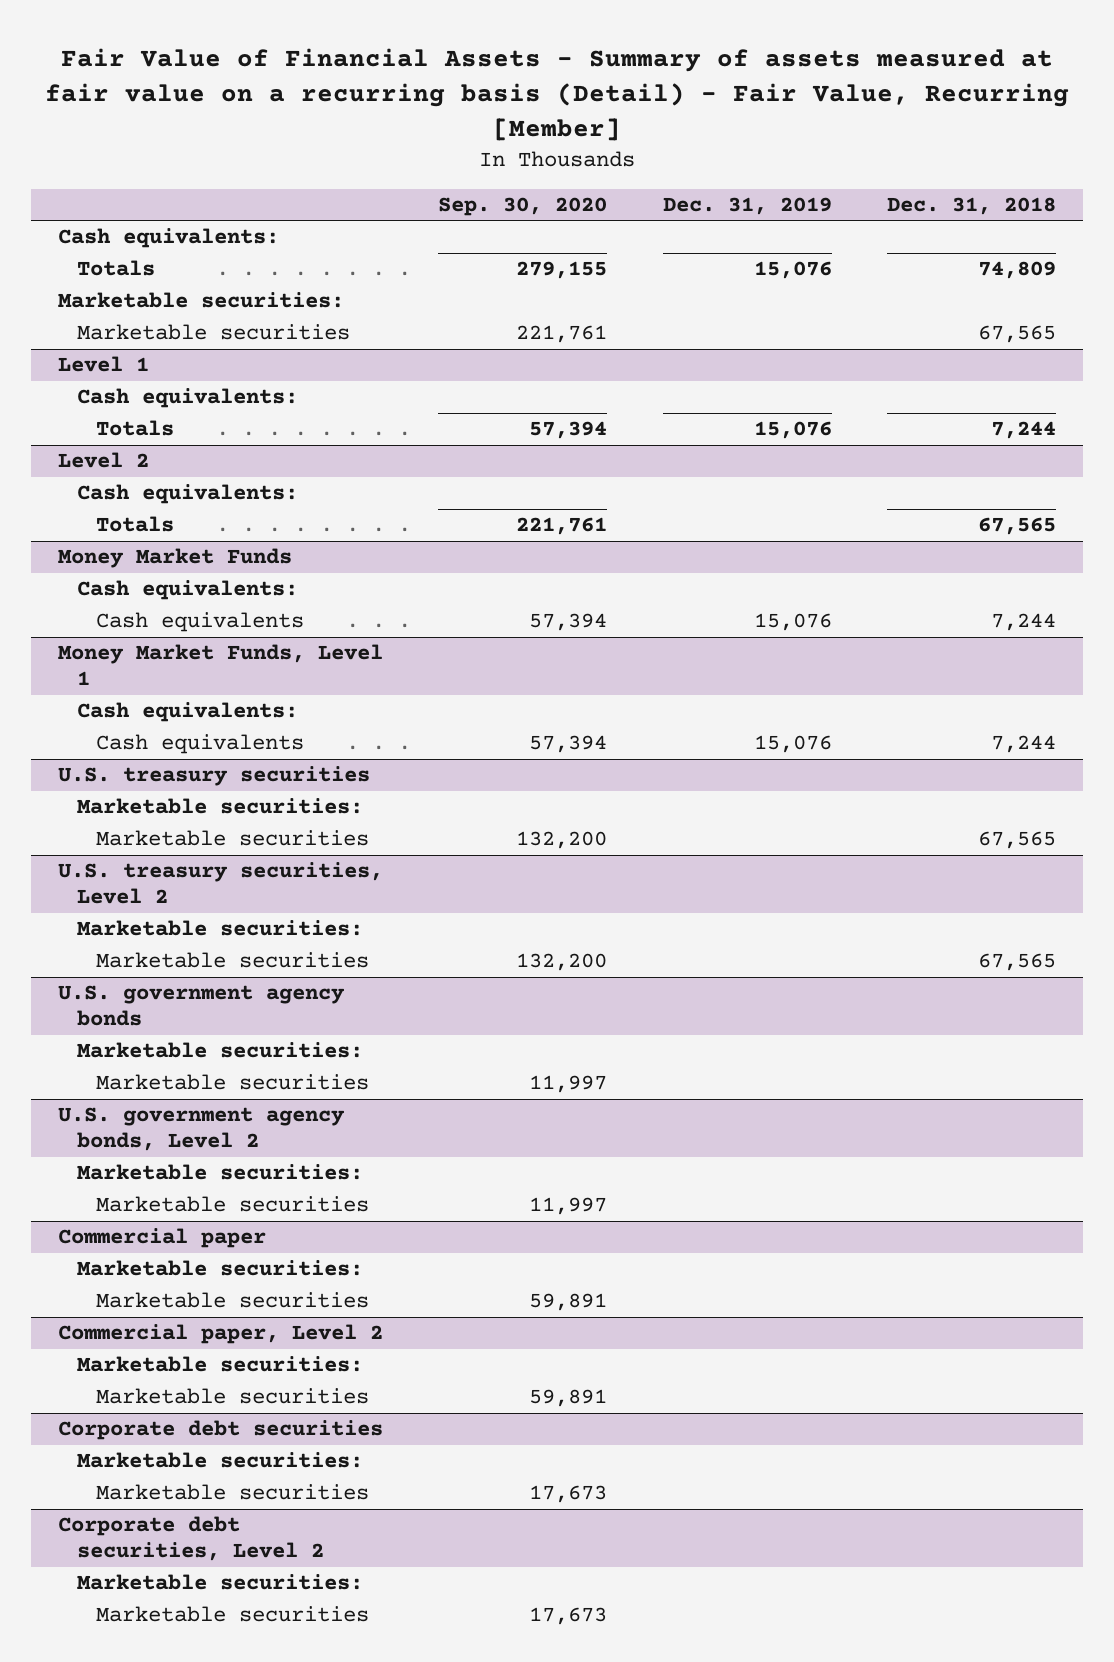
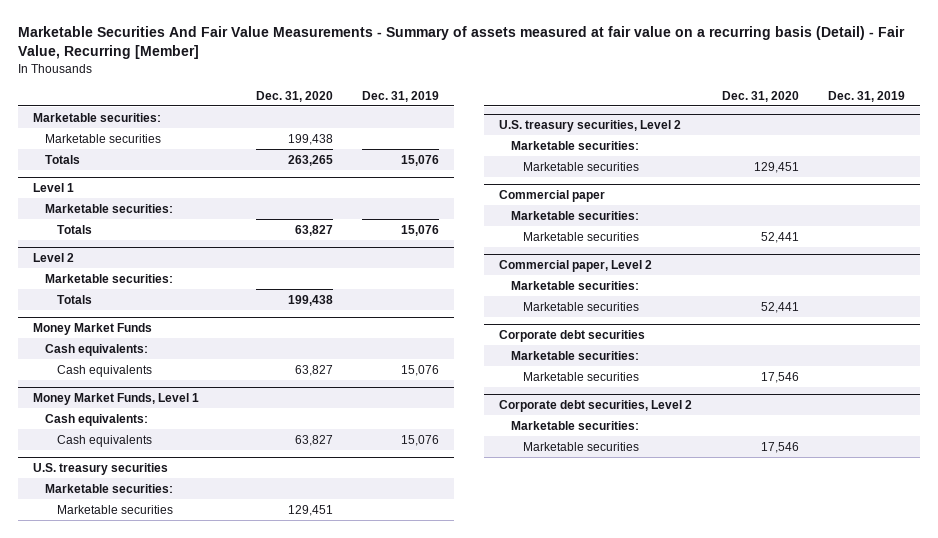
- Fair Value of Financial Assets - Summary of assets measured at fair value on a recurring basis (Detail) - Fair Value, Recurring [Member]
+ Marketable Securities And Fair Value Measurements - Summary of assets measured at fair value on a recurring basis (Detail) - Fair Value, Recurring [Member]
- | Sep. 30, 2020 | Dec. 31, 2019 | Dec. 31, 2018
+ | Dec. 31, 2020 | Dec. 31, 2019
- Cash equivalents:
moved down: Totals | 263,265 | 15,076
@ Level 1
- Cash equivalents:
+ Marketable securities:
@ Level 2
- Cash equivalents:
+ Marketable securities:
- U.S. government agency bonds
- Marketable securities:
- Marketable securities | 11,997 | |
- U.S. government agency bonds, Level 2
- Marketable securities:
- Marketable securities | 11,997 | |

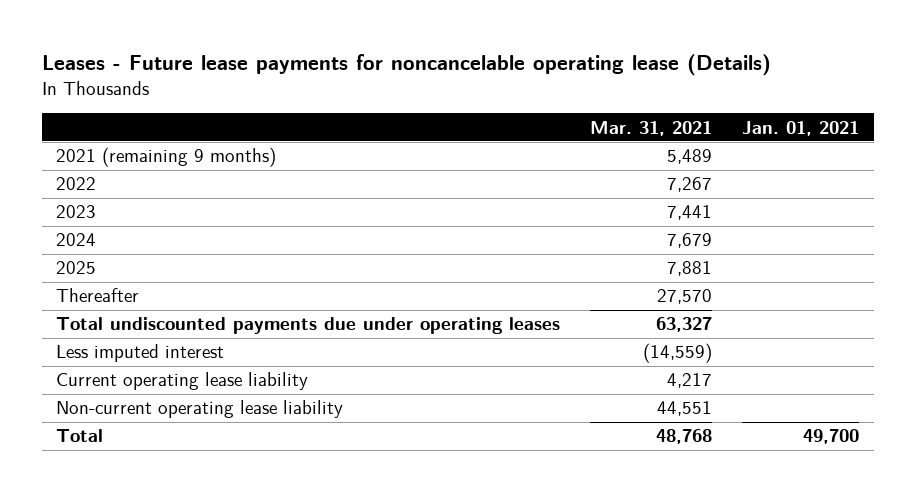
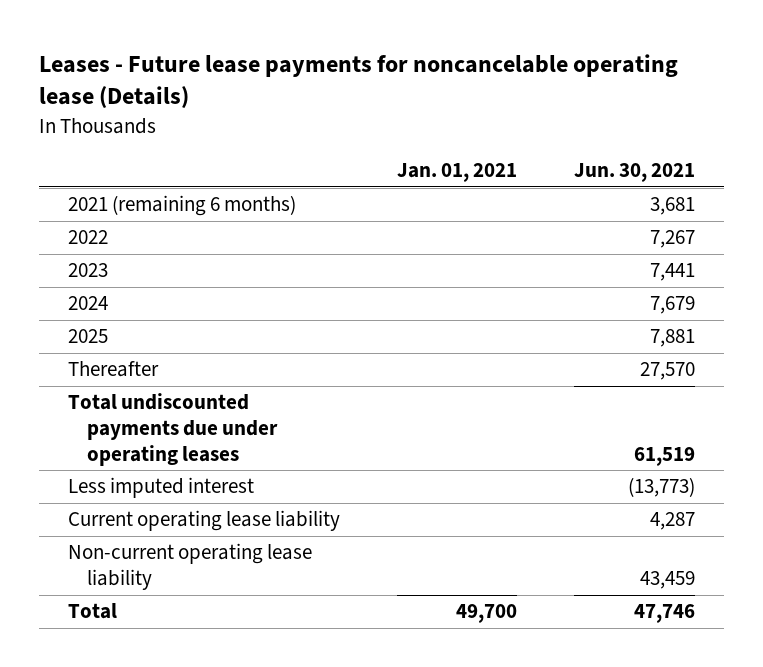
- | Mar. 31, 2021 | Jan. 01, 2021
+ | Jan. 01, 2021 | Jun. 30, 2021
- 2021 (remaining 9 months) | 5,489 |
+ 2021 (remaining 6 months) | | 3,681

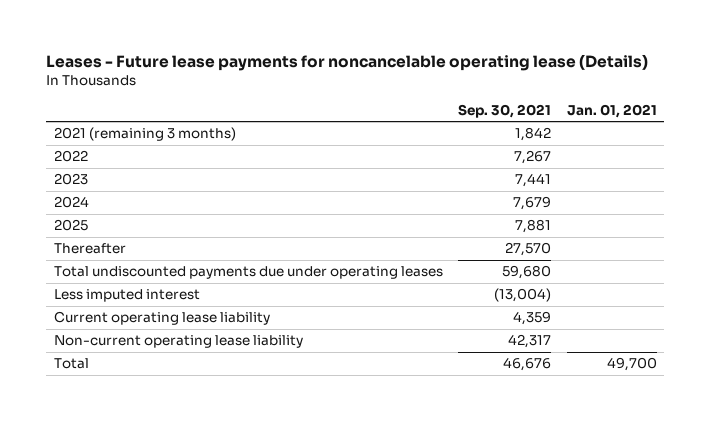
- | Jan. 01, 2021 | Jun. 30, 2021
+ | Sep. 30, 2021 | Jan. 01, 2021
- 2021 (remaining 6 months) | | 3,681
+ 2021 (remaining 3 months) | 1,842 |

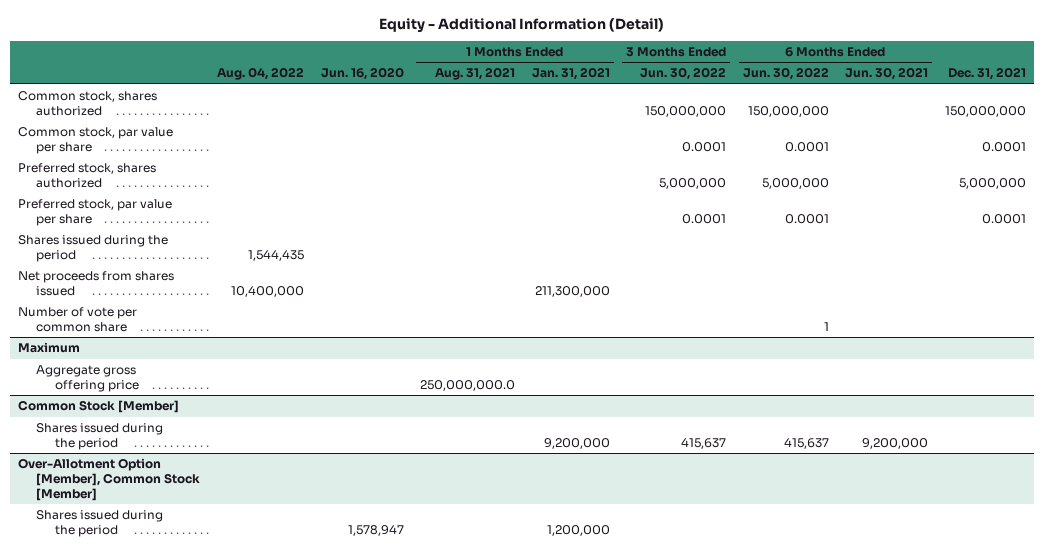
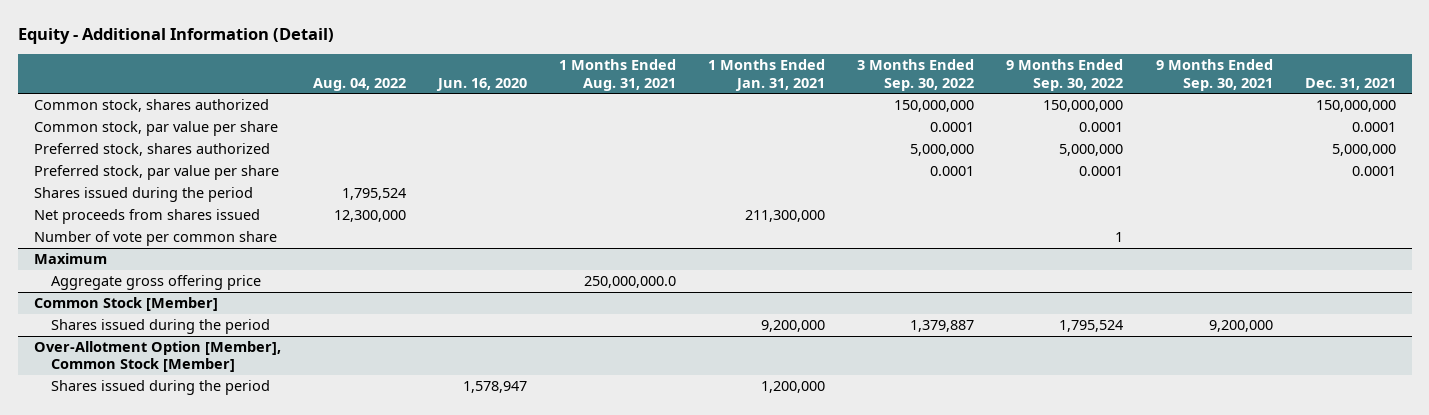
- | Aug. 04, 2022 | Jun. 16, 2020 | 1 Months Ended Aug. 31, 2021 | 1 Months Ended Jan. 31, 2021 | 3 Months Ended Jun. 30, 2022 | 6 Months Ended Jun. 30, 2022 | 6 Months Ended Jun. 30, 2021 | Dec. 31, 2021
+ | Aug. 04, 2022 | Jun. 16, 2020 | 1 Months Ended Aug. 31, 2021 | 1 Months Ended Jan. 31, 2021 | 3 Months Ended Sep. 30, 2022 | 9 Months Ended Sep. 30, 2022 | 9 Months Ended Sep. 30, 2021 | Dec. 31, 2021
- Shares issued during the period | 1,544,435 | | | | | | |
- Net proceeds from shares issued | 10,400,000 | | | 211,300,000 | | | |
+ Shares issued during the period | 1,795,524 | | | | | | |
+ Net proceeds from shares issued | 12,300,000 | | | 211,300,000 | | | |

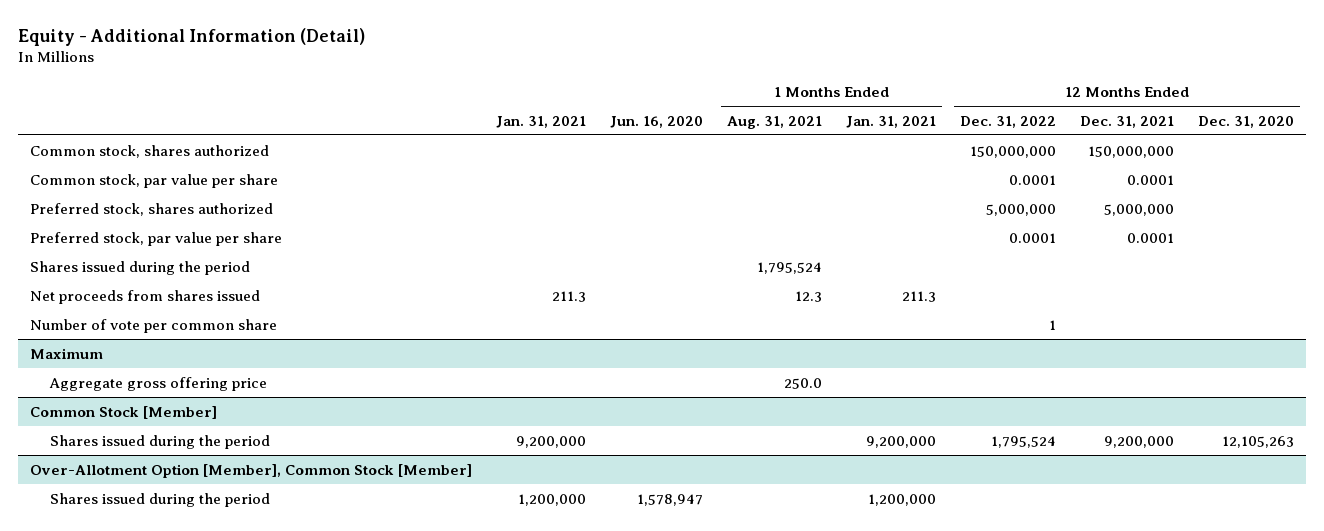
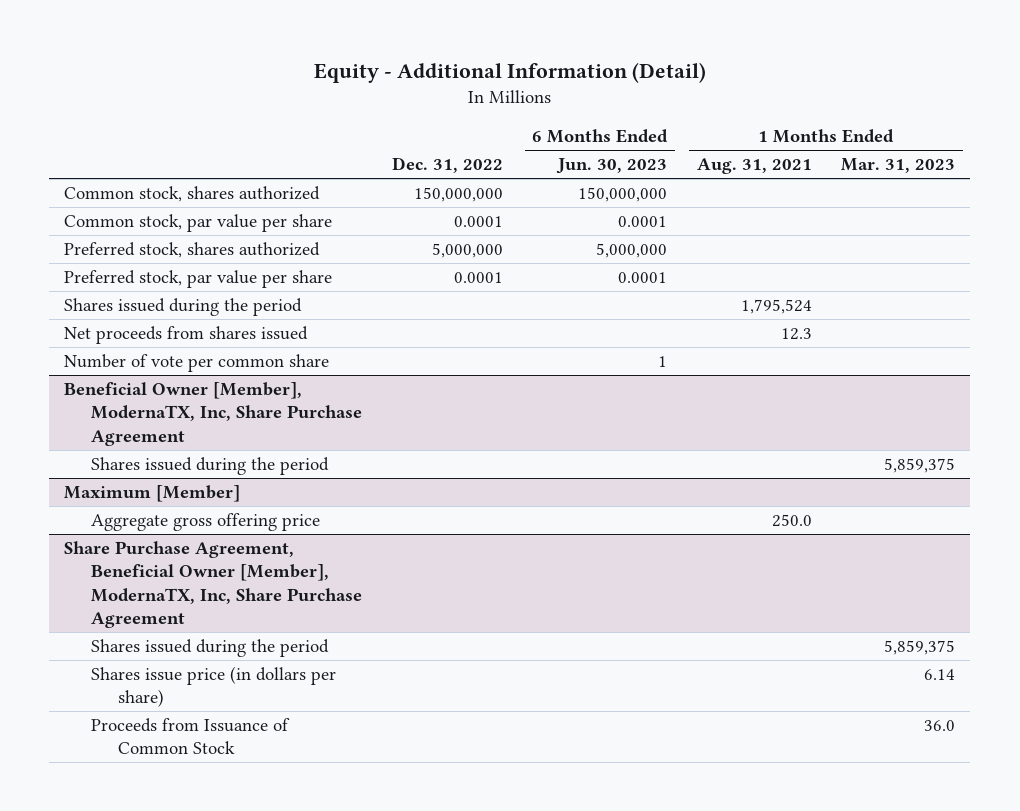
- | Jan. 31, 2021 | Jun. 16, 2020 | 1 Months Ended Aug. 31, 2021 | 1 Months Ended Jan. 31, 2021 | 12 Months Ended Dec. 31, 2022 | 12 Months Ended Dec. 31, 2021 | 12 Months Ended Dec. 31, 2020
+ | Dec. 31, 2022 | 6 Months Ended Jun. 30, 2023 | 1 Months Ended Aug. 31, 2021 | 1 Months Ended Mar. 31, 2023
- Maximum
+ Beneficial Owner [Member], ModernaTX, Inc, Share Purchase Agreement
+ Shares issued during the period | | | | 5,859,375
+ Maximum [Member]
- Common Stock [Member]
- Shares issued during the period | 9,200,000 | | | 9,200,000 | 1,795,524 | 9,200,000 | 12,105,263
- Over-Allotment Option [Member], Common Stock [Member]
- Shares issued during the period | 1,200,000 | 1,578,947 | | 1,200,000 | | |
+ Share Purchase Agreement, Beneficial Owner [Member], ModernaTX, Inc, Share Purchase Agreement
+ Shares issued during the period | | | | 5,859,375
+ Shares issue price (in dollars per share) | | | | 6.14
+ Proceeds from Issuance of Common Stock | | | | 36.0

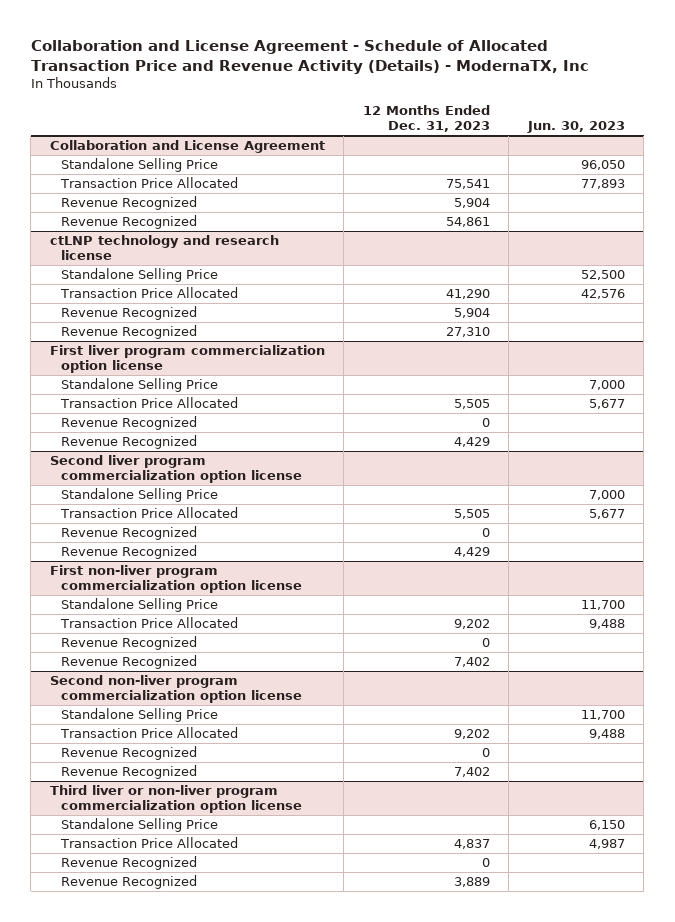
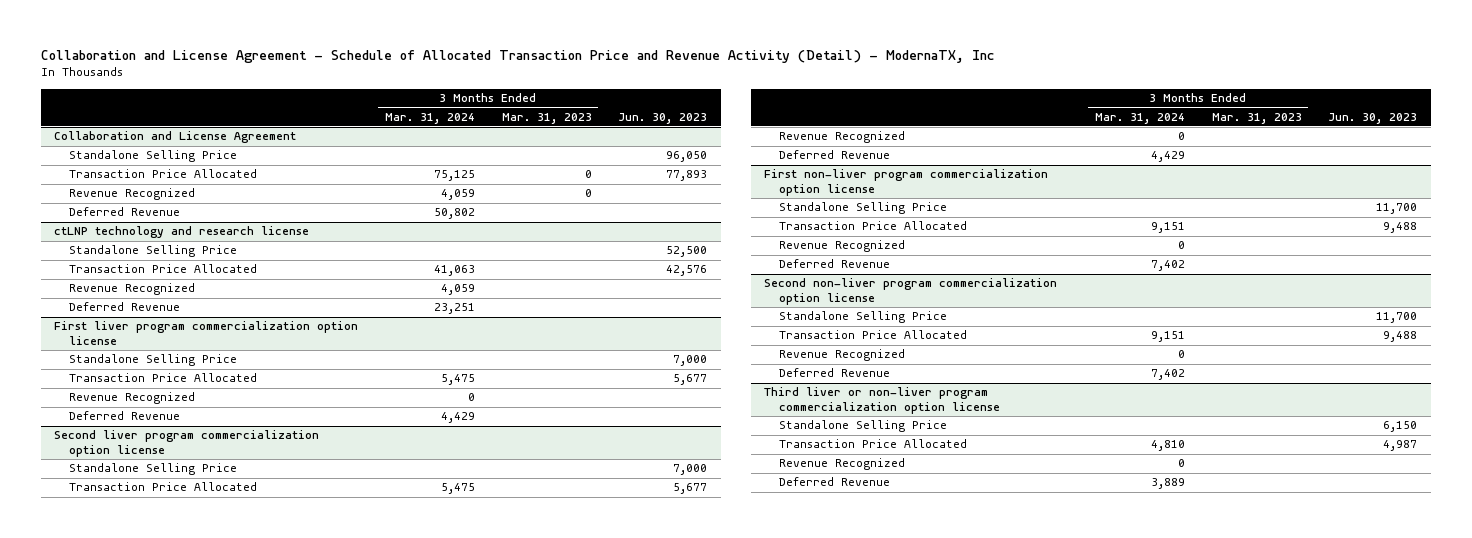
- Collaboration and License Agreement - Schedule of Allocated Transaction Price and Revenue Activity (Details) - ModernaTX, Inc
+ Collaboration and License Agreement - Schedule of Allocated Transaction Price and Revenue Activity (Detail) - ModernaTX, Inc
- | 12 Months Ended Dec. 31, 2023 | Jun. 30, 2023
+ | 3 Months Ended Mar. 31, 2024 | 3 Months Ended Mar. 31, 2023 | Jun. 30, 2023
@ Collaboration and License Agreement
- Revenue Recognized | 54,861 |
+ Deferred Revenue | 50,802 | |
@ ctLNP technology and research license
- Revenue Recognized | 27,310 |
+ Deferred Revenue | 23,251 | |
@ First liver program commercialization option license
- Revenue Recognized | 4,429 |
+ Deferred Revenue | 4,429 | |
@ Second liver program commercialization option license
- Revenue Recognized | 4,429 |
+ Deferred Revenue | 4,429 | |
@ First non-liver program commercialization option license
- Revenue Recognized | 7,402 |
+ Deferred Revenue | 7,402 | |
@ Second non-liver program commercialization option license
- Revenue Recognized | 7,402 |
+ Deferred Revenue | 7,402 | |
@ Third liver or non-liver program commercialization option license
- Revenue Recognized | 3,889 |
+ Deferred Revenue | 3,889 | |

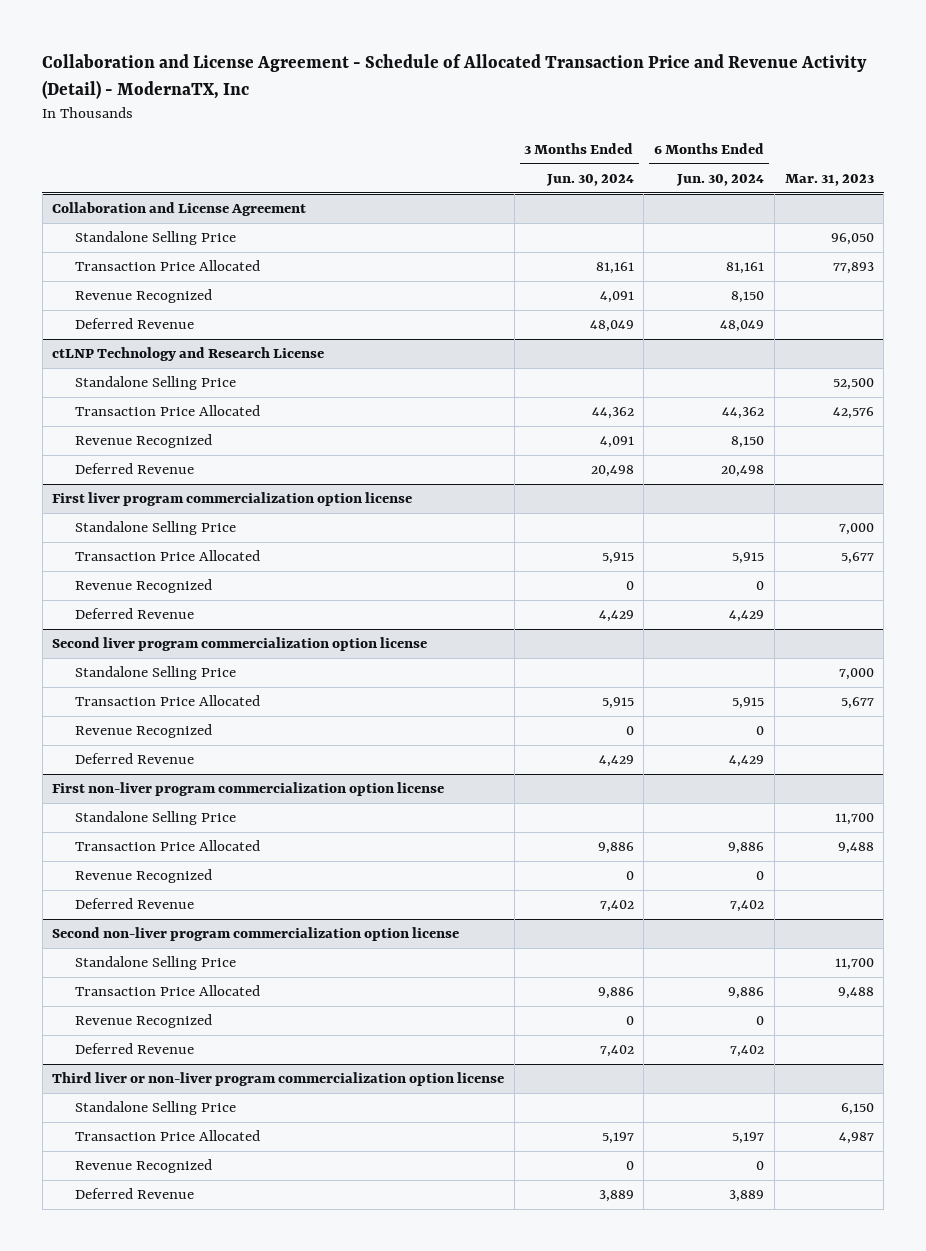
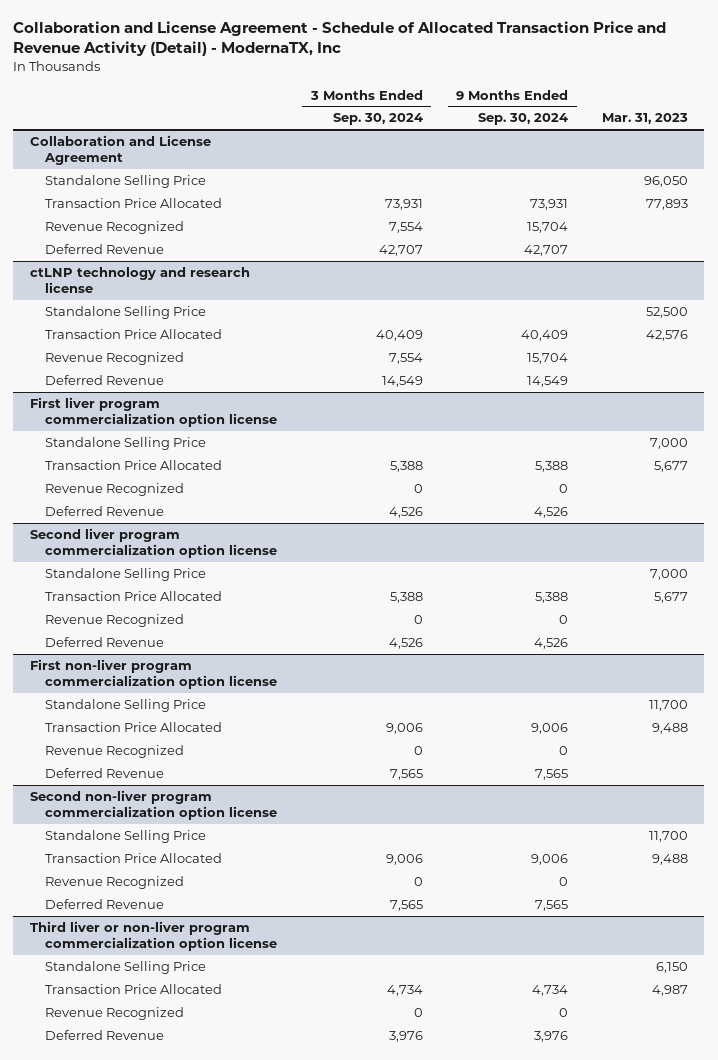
- | 3 Months Ended Jun. 30, 2024 | 6 Months Ended Jun. 30, 2024 | Mar. 31, 2023
+ | 3 Months Ended Sep. 30, 2024 | 9 Months Ended Sep. 30, 2024 | Mar. 31, 2023
- ctLNP Technology and Research License
+ ctLNP technology and research license

